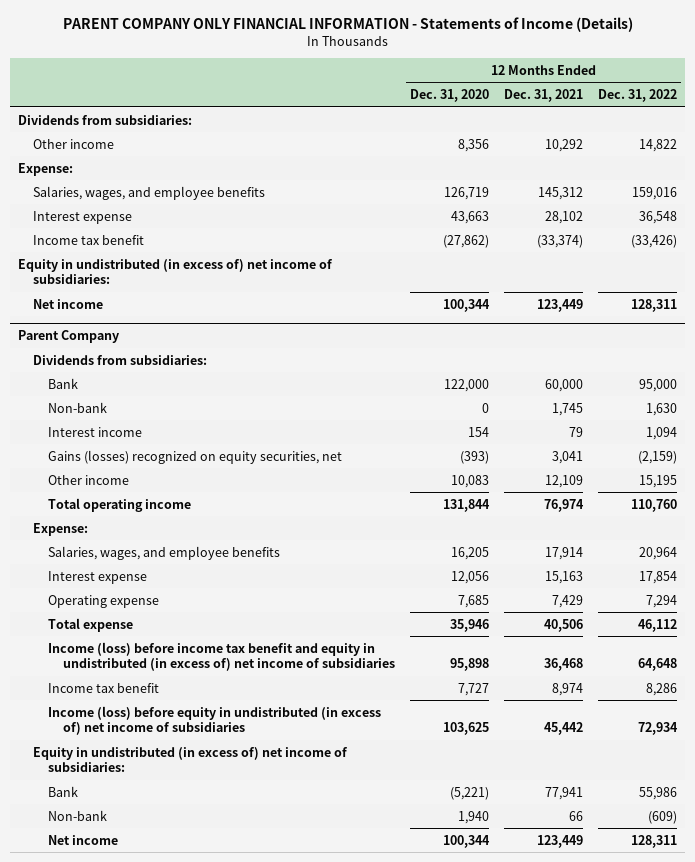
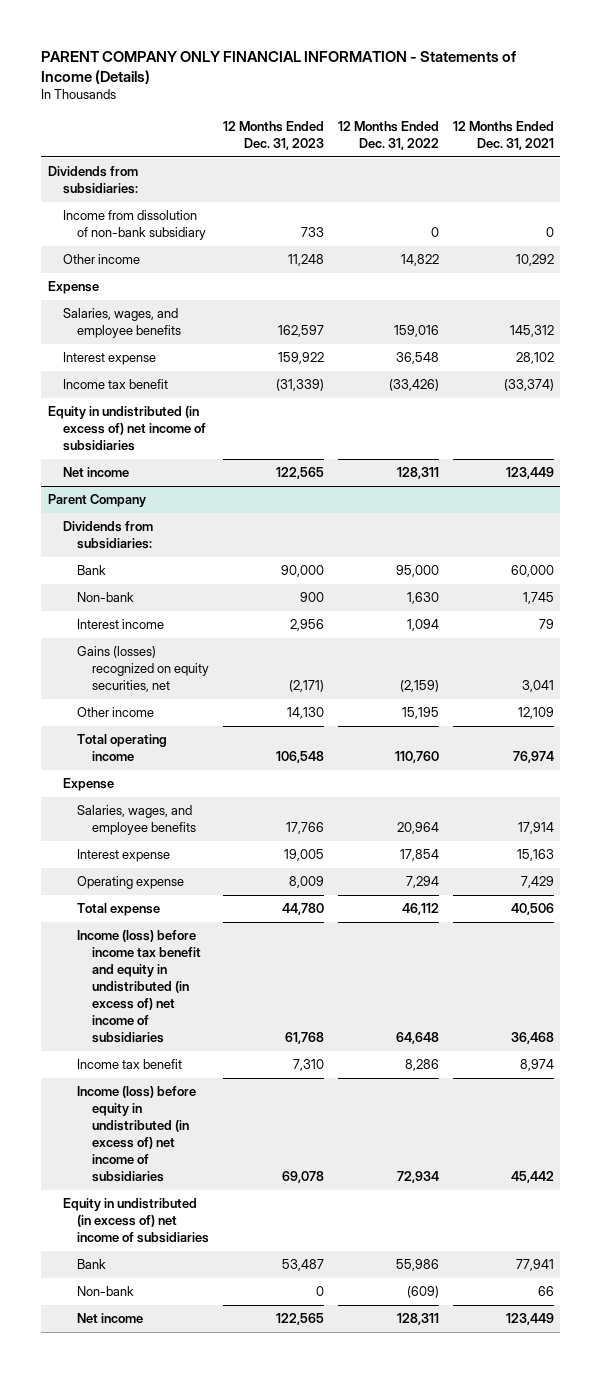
- | 12 Months Ended Dec. 31, 2020 | 12 Months Ended Dec. 31, 2021 | 12 Months Ended Dec. 31, 2022
+ | 12 Months Ended Dec. 31, 2023 | 12 Months Ended Dec. 31, 2022 | 12 Months Ended Dec. 31, 2021
+ Income from dissolution of non-bank subsidiary | 733 | 0 | 0
- Expense:
+ Expense
- Equity in undistributed (in excess of) net income of subsidiaries:
+ Equity in undistributed (in excess of) net income of subsidiaries
@ Parent Company
- Expense:
+ Expense
- Equity in undistributed (in excess of) net income of subsidiaries:
+ Equity in undistributed (in excess of) net income of subsidiaries

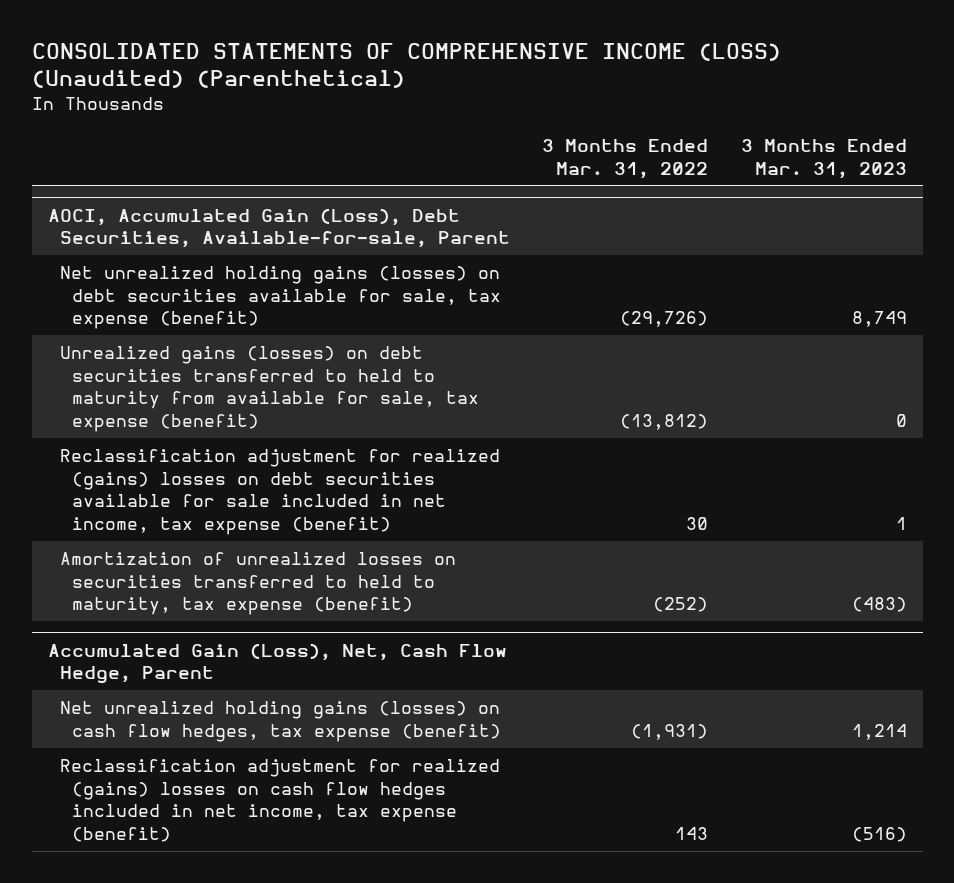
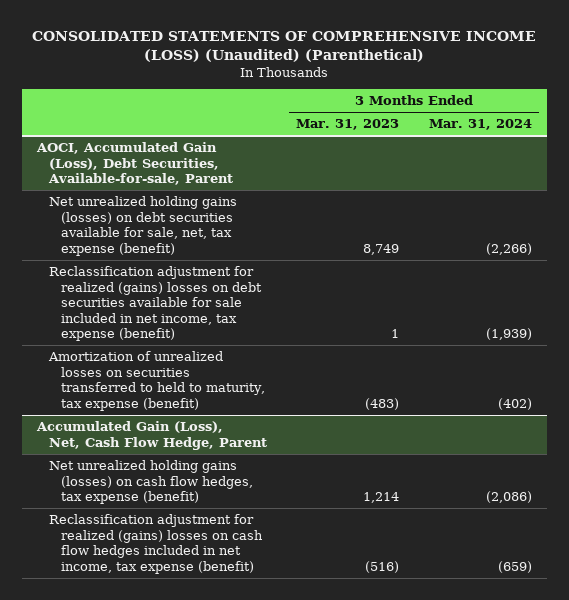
- | 3 Months Ended Mar. 31, 2022 | 3 Months Ended Mar. 31, 2023
+ | 3 Months Ended Mar. 31, 2023 | 3 Months Ended Mar. 31, 2024
@ AOCI, Accumulated Gain (Loss), Debt Securities, Available-for-sale, Parent
- Net unrealized holding gains (losses) on debt securities available for sale, tax expense (benefit) | (29,726) | 8,749
- Unrealized gains (losses) on debt securities transferred to held to maturity from available for sale, tax expense (benefit) | (13,812) | 0
+ Net unrealized holding gains (losses) on debt securities available for sale, net, tax expense (benefit) | 8,749 | (2,266)

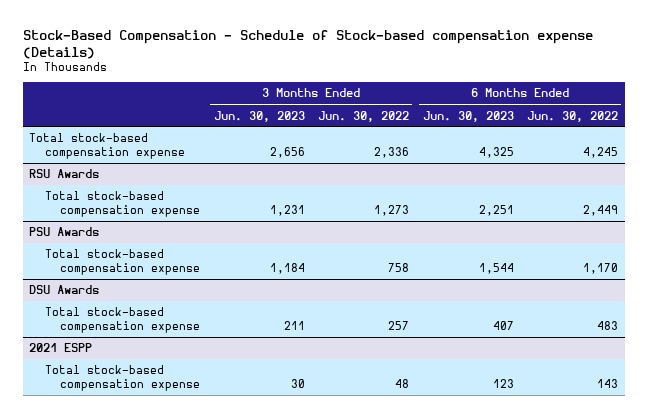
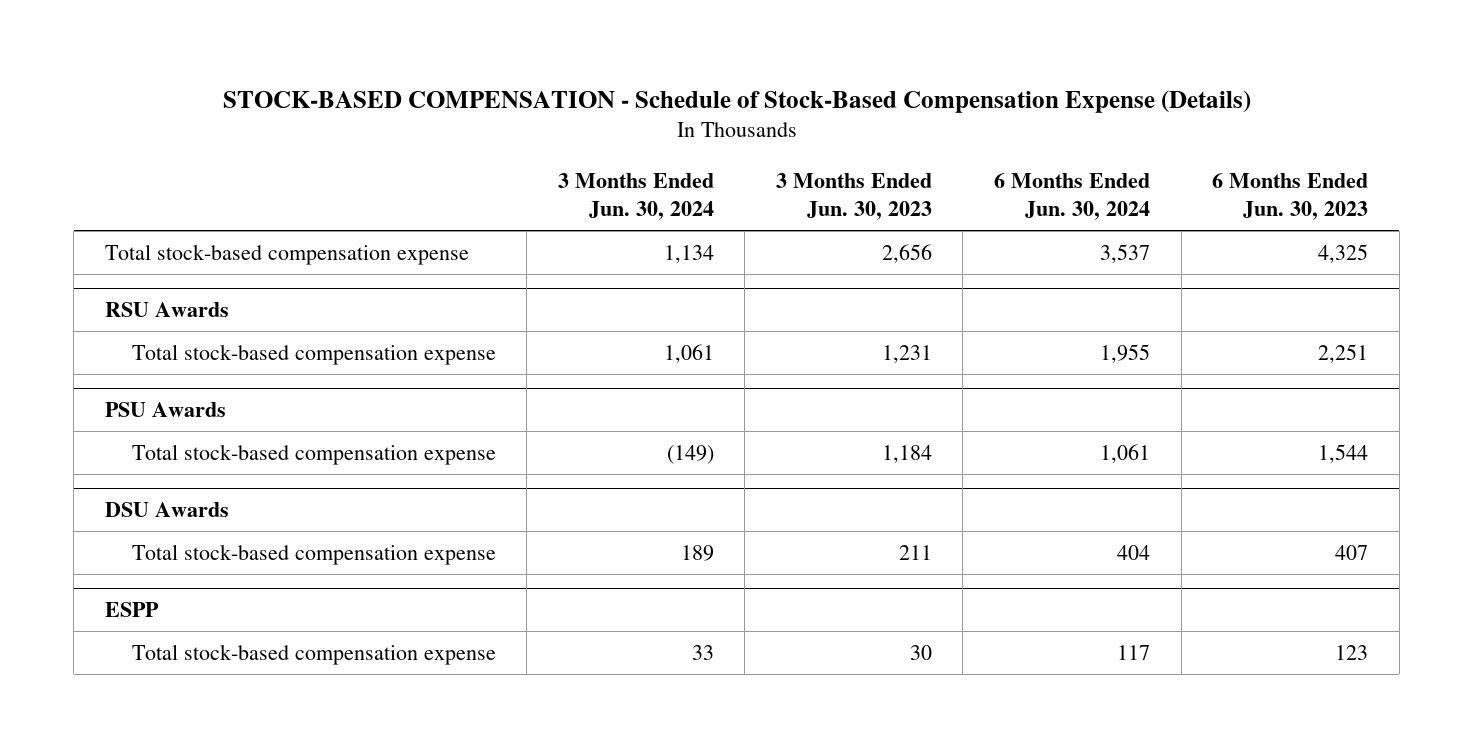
- Stock-Based Compensation - Schedule of Stock-based compensation expense (Details)
+ STOCK-BASED COMPENSATION - Schedule of Stock-Based Compensation Expense (Details)
- | 3 Months Ended Jun. 30, 2023 | 3 Months Ended Jun. 30, 2022 | 6 Months Ended Jun. 30, 2023 | 6 Months Ended Jun. 30, 2022
+ | 3 Months Ended Jun. 30, 2024 | 3 Months Ended Jun. 30, 2023 | 6 Months Ended Jun. 30, 2024 | 6 Months Ended Jun. 30, 2023
- 2021 ESPP
+ ESPP

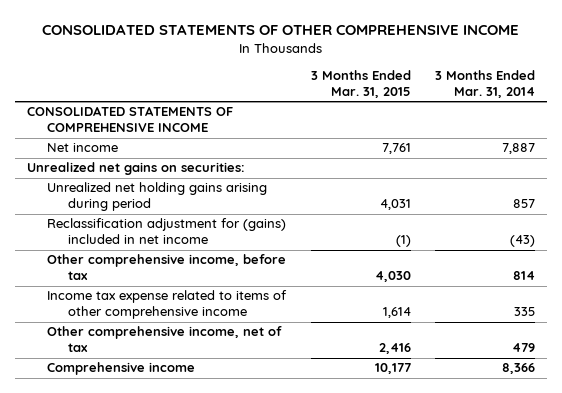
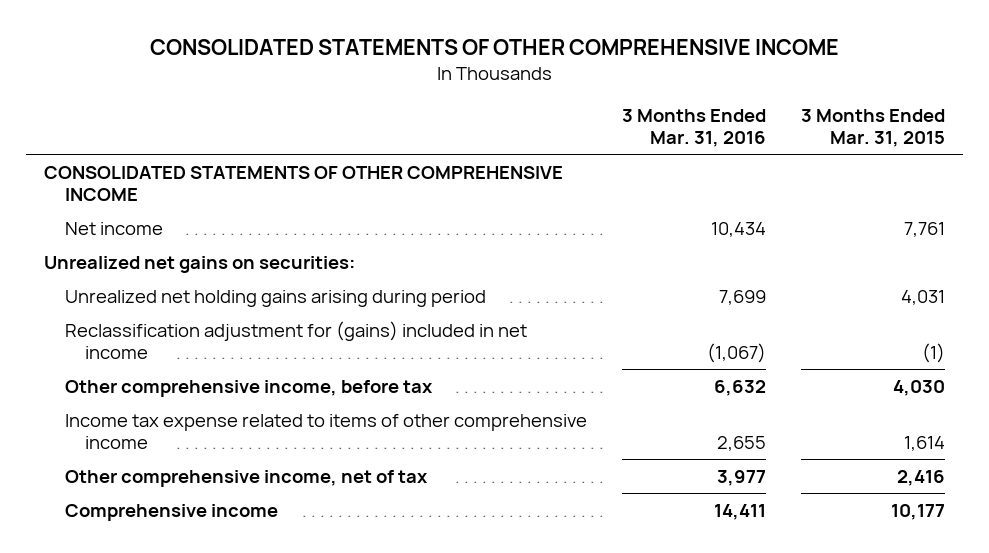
- | 3 Months Ended Mar. 31, 2015 | 3 Months Ended Mar. 31, 2014
+ | 3 Months Ended Mar. 31, 2016 | 3 Months Ended Mar. 31, 2015
- CONSOLIDATED STATEMENTS OF COMPREHENSIVE INCOME
+ CONSOLIDATED STATEMENTS OF OTHER COMPREHENSIVE INCOME

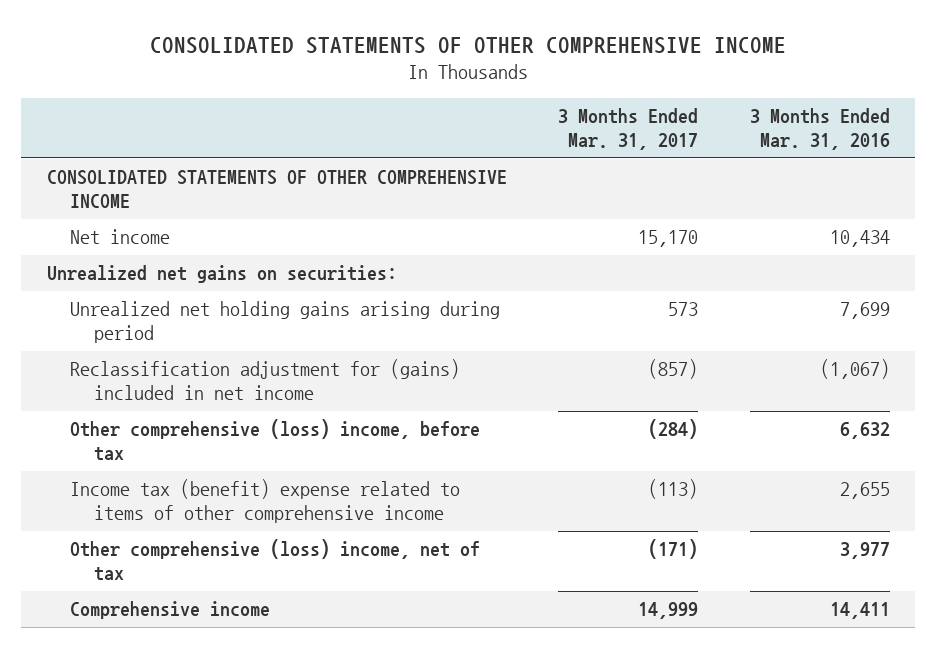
- | 3 Months Ended Mar. 31, 2016 | 3 Months Ended Mar. 31, 2015
+ | 3 Months Ended Mar. 31, 2017 | 3 Months Ended Mar. 31, 2016
- Other comprehensive income, before tax | 6,632 | 4,030
- Income tax expense related to items of other comprehensive income | 2,655 | 1,614
- Other comprehensive income, net of tax | 3,977 | 2,416
+ Other comprehensive (loss) income, before tax | (284) | 6,632
+ Income tax (benefit) expense related to items of other comprehensive income | (113) | 2,655
+ Other comprehensive (loss) income, net of tax | (171) | 3,977

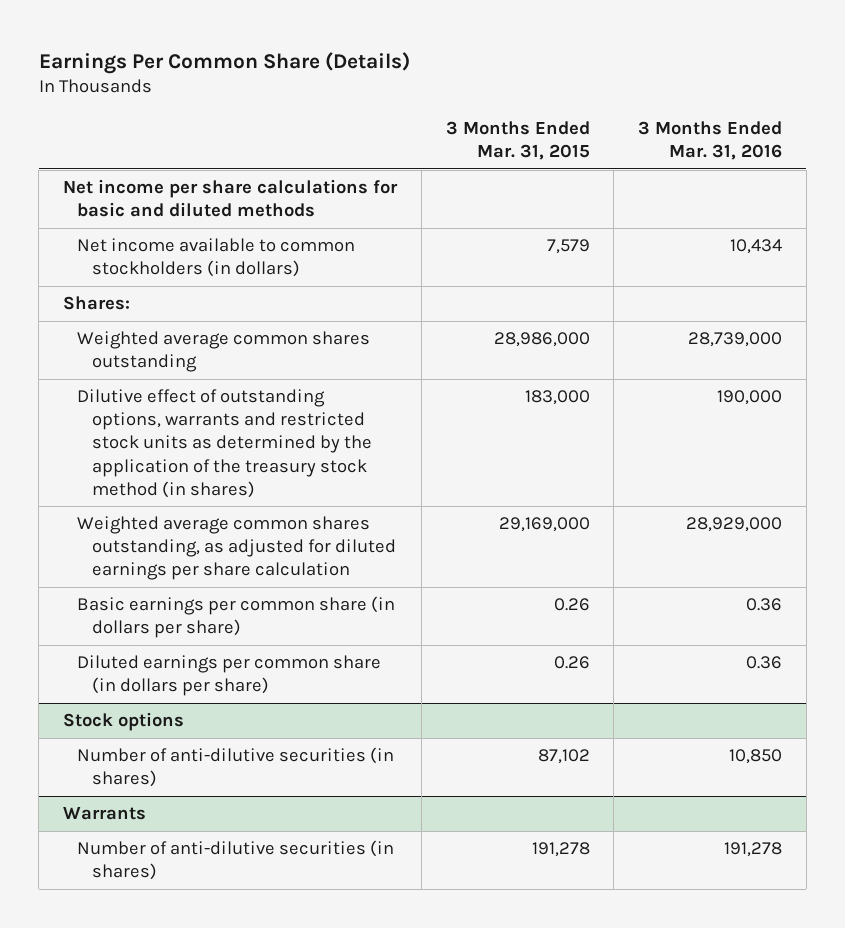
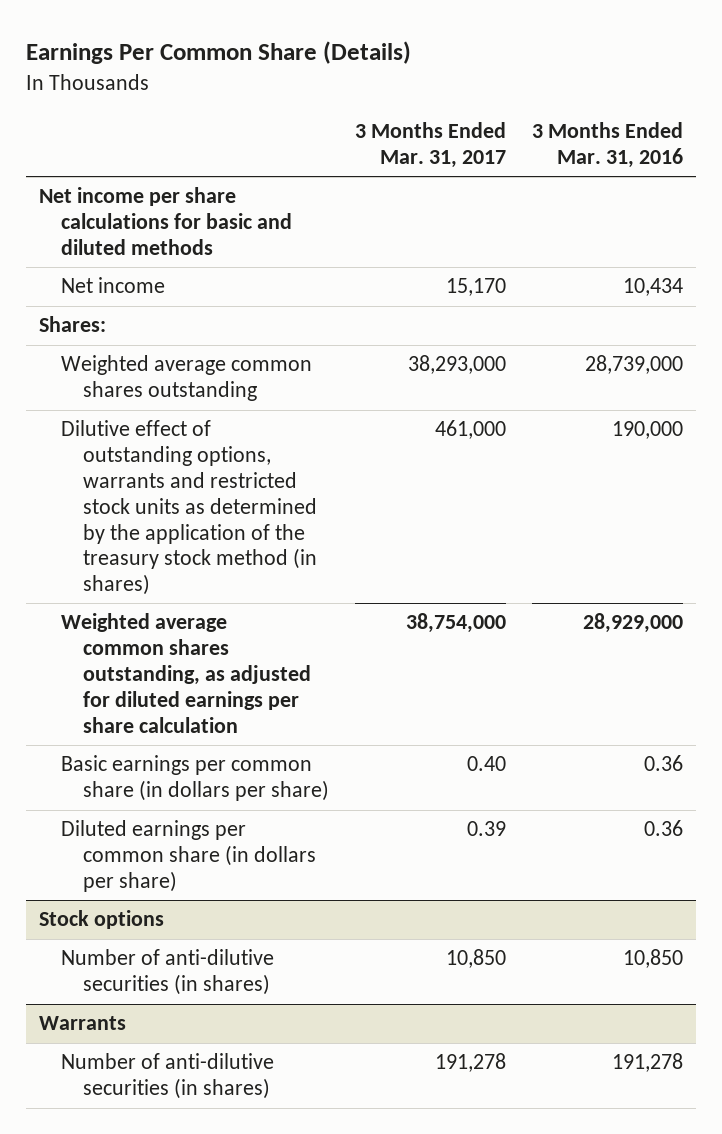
- | 3 Months Ended Mar. 31, 2015 | 3 Months Ended Mar. 31, 2016
+ | 3 Months Ended Mar. 31, 2017 | 3 Months Ended Mar. 31, 2016
- Net income available to common stockholders (in dollars) | 7,579 | 10,434
+ Net income | 15,170 | 10,434

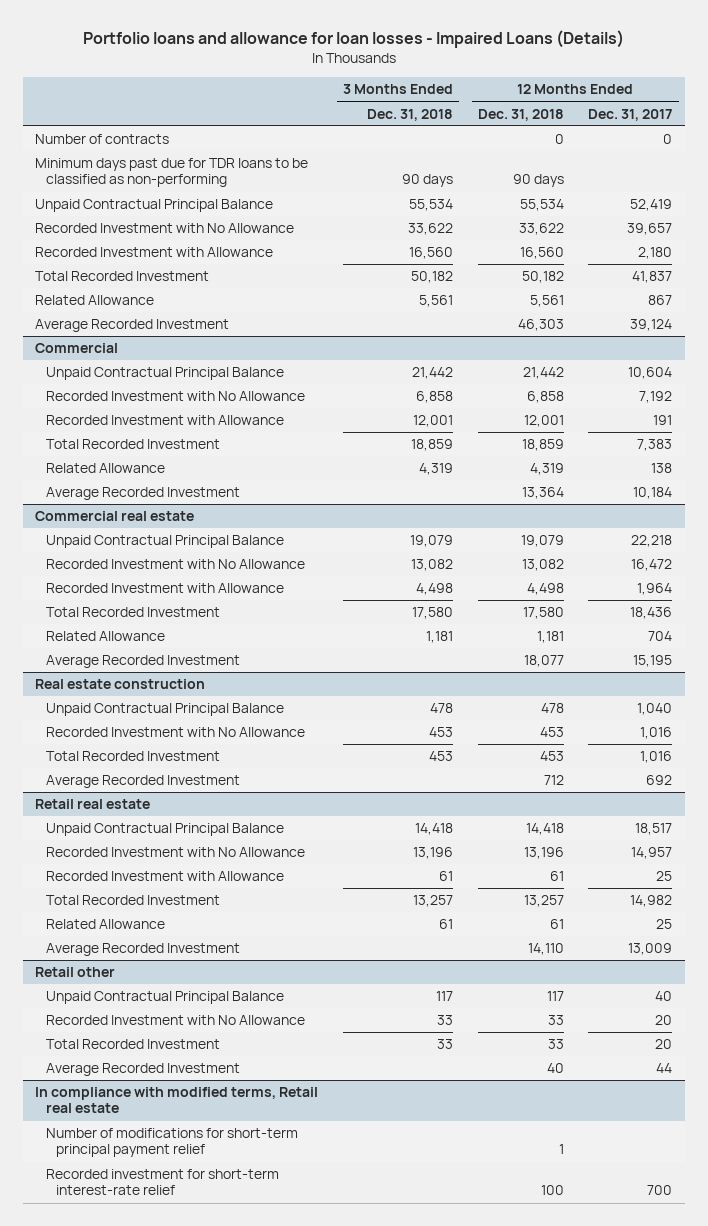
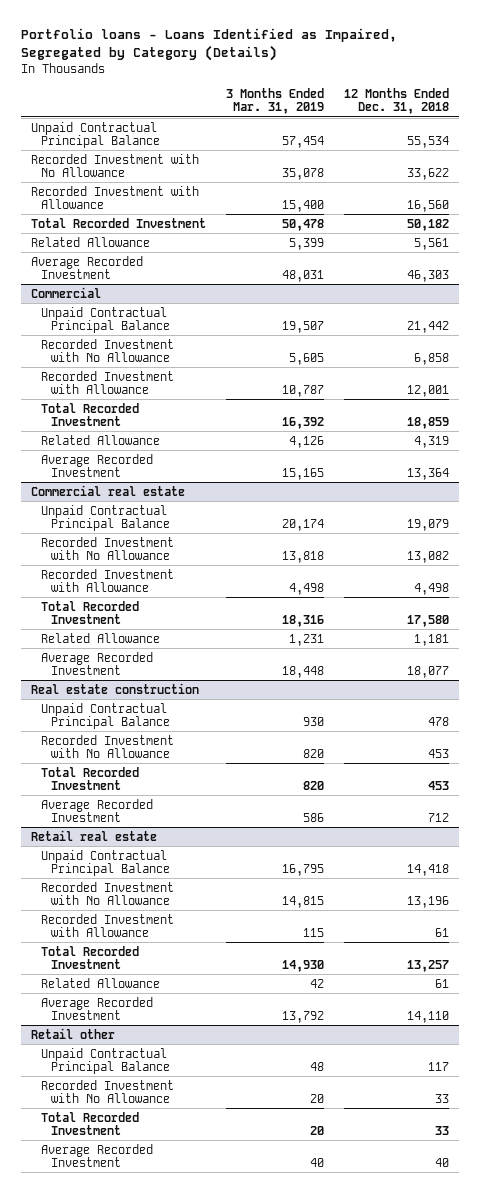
- Portfolio loans and allowance for loan losses - Impaired Loans (Details)
+ Portfolio loans - Loans Identified as Impaired, Segregated by Category (Details)
- | 3 Months Ended Dec. 31, 2018 | 12 Months Ended Dec. 31, 2018 | 12 Months Ended Dec. 31, 2017
+ | 3 Months Ended Mar. 31, 2019 | 12 Months Ended Dec. 31, 2018
- Number of contracts | | 0 | 0
- Minimum days past due for TDR loans to be classified as non-performing | 90 days | 90 days |
- In compliance with modified terms, Retail real estate
- Number of modifications for short-term principal payment relief | | 1 |
- Recorded investment for short-term interest-rate relief | | 100 | 700

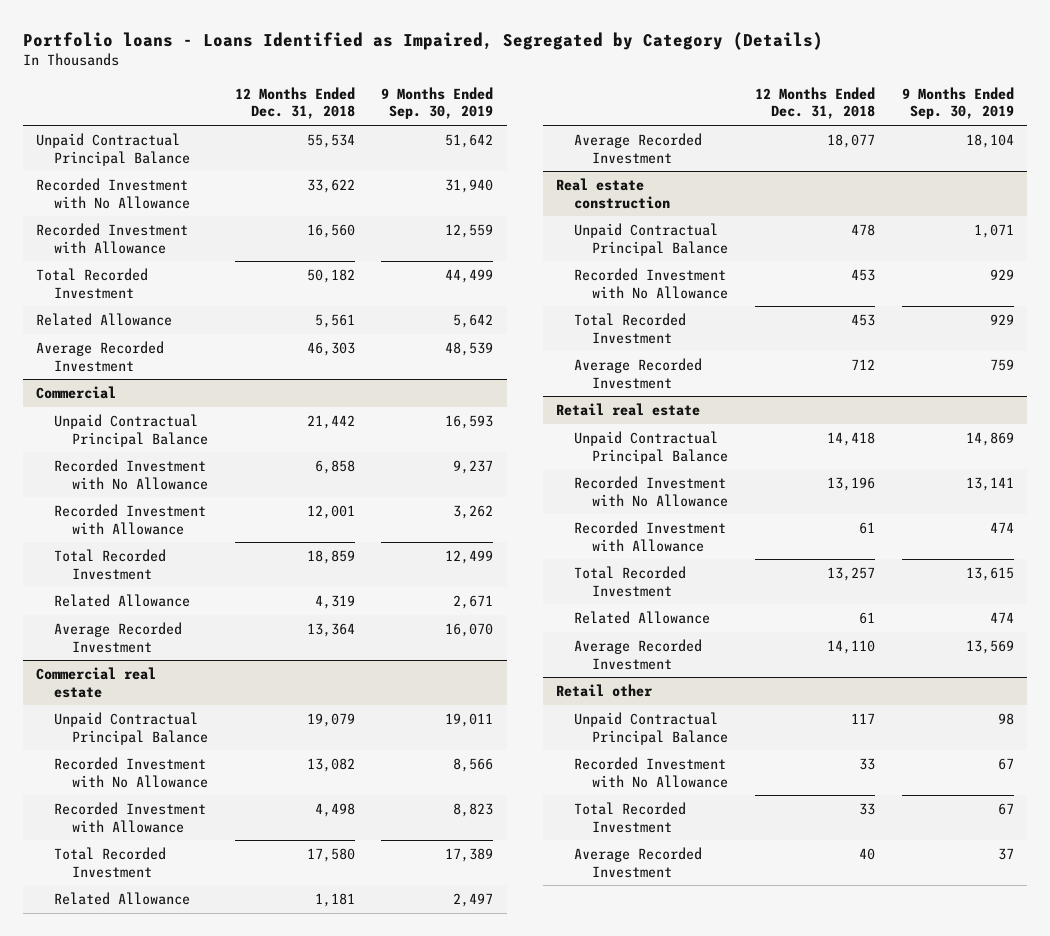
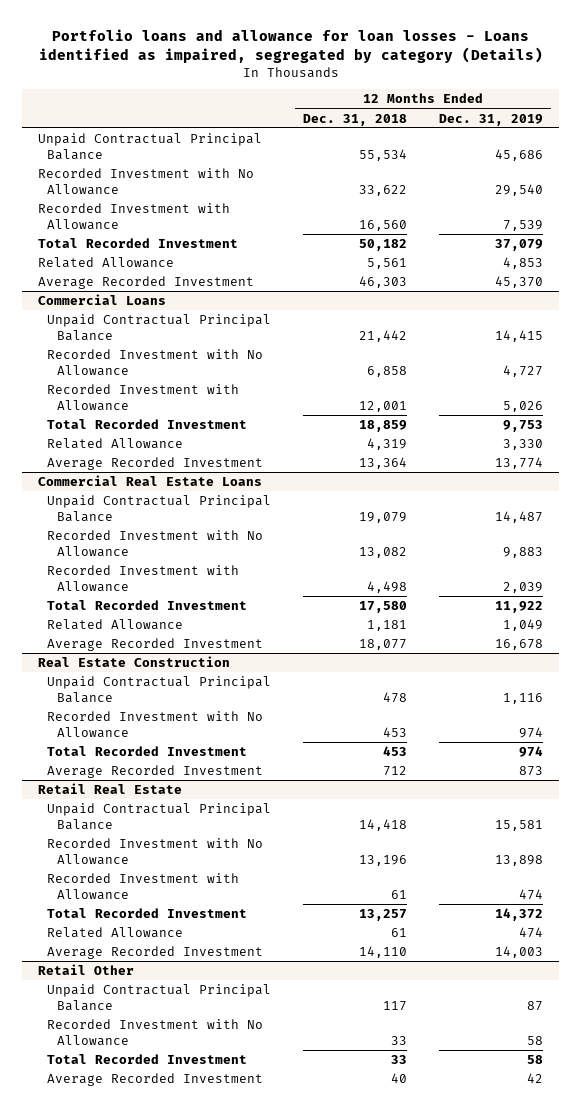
- Portfolio loans - Loans Identified as Impaired, Segregated by Category (Details)
+ Portfolio loans and allowance for loan losses - Loans identified as impaired, segregated by category (Details)
- | 12 Months Ended Dec. 31, 2018 | 9 Months Ended Sep. 30, 2019
+ | 12 Months Ended Dec. 31, 2018 | 12 Months Ended Dec. 31, 2019
- Commercial
+ Commercial Loans
- Commercial real estate
+ Commercial Real Estate Loans
- Real estate construction
+ Real Estate Construction
- Retail real estate
+ Retail Real Estate
- Retail other
+ Retail Other

